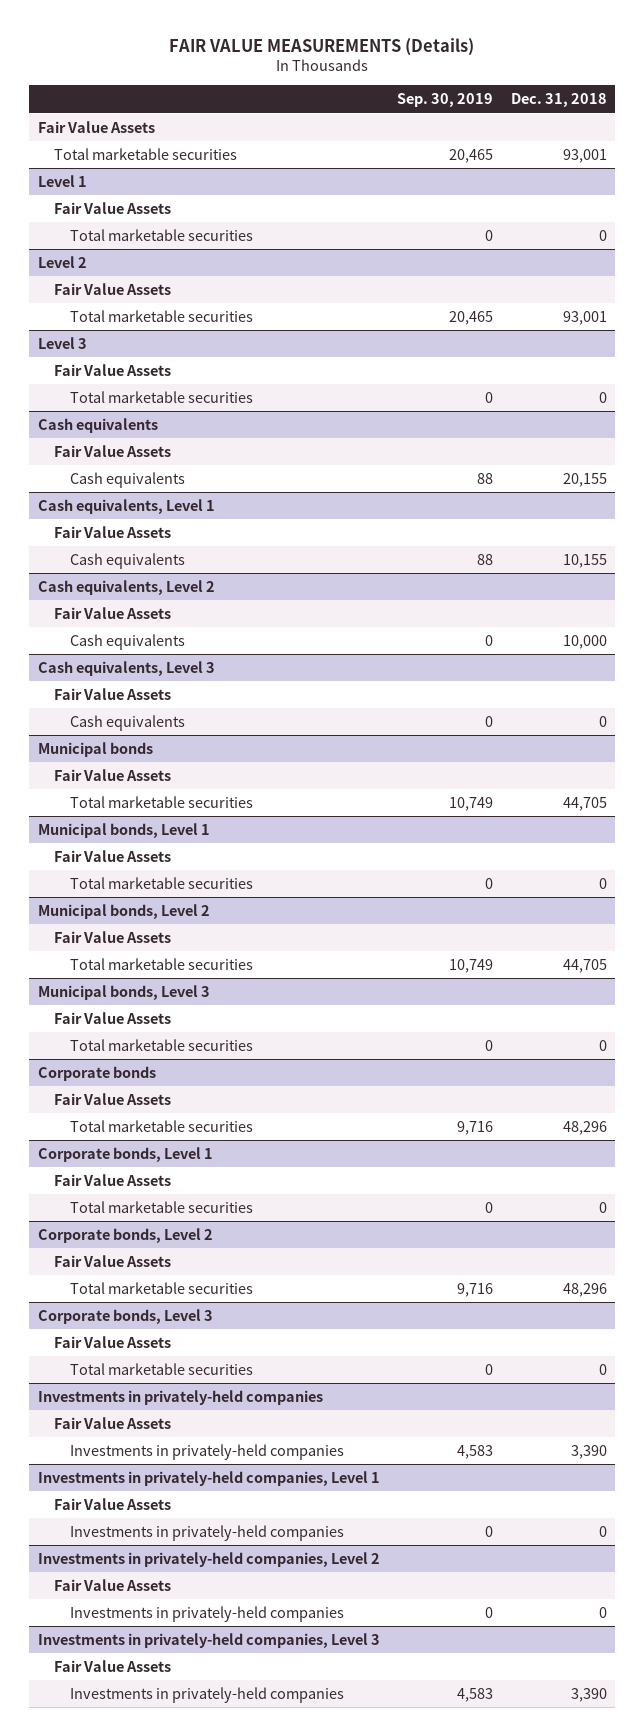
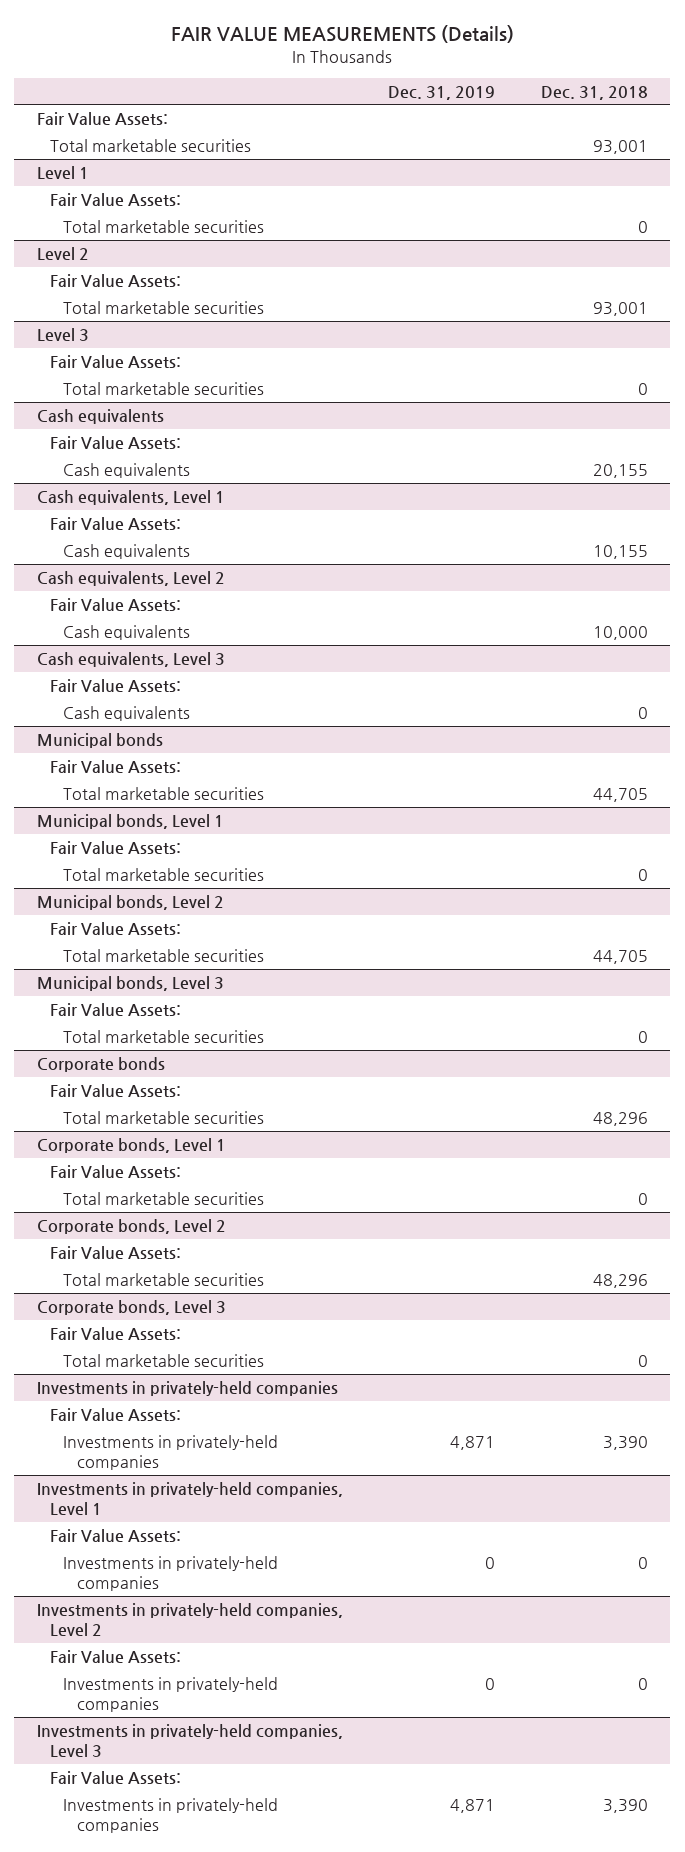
- | Sep. 30, 2019 | Dec. 31, 2018
+ | Dec. 31, 2019 | Dec. 31, 2018
- Fair Value Assets
+ Fair Value Assets:
@ Level 1
- Fair Value Assets
+ Fair Value Assets:
@ Level 2
- Fair Value Assets
+ Fair Value Assets:
@ Level 3
- Fair Value Assets
+ Fair Value Assets:
@ Cash equivalents
- Fair Value Assets
+ Fair Value Assets:
@ Cash equivalents, Level 1
- Fair Value Assets
+ Fair Value Assets:
@ Cash equivalents, Level 2
- Fair Value Assets
+ Fair Value Assets:
@ Cash equivalents, Level 3
- Fair Value Assets
+ Fair Value Assets:
@ Municipal bonds
- Fair Value Assets
+ Fair Value Assets:
@ Municipal bonds, Level 1
- Fair Value Assets
+ Fair Value Assets:
@ Municipal bonds, Level 2
- Fair Value Assets
+ Fair Value Assets:
@ Municipal bonds, Level 3
- Fair Value Assets
+ Fair Value Assets:
@ Corporate bonds
- Fair Value Assets
+ Fair Value Assets:
@ Corporate bonds, Level 1
- Fair Value Assets
+ Fair Value Assets:
@ Corporate bonds, Level 2
- Fair Value Assets
+ Fair Value Assets:
@ Corporate bonds, Level 3
- Fair Value Assets
+ Fair Value Assets:
@ Investments in privately-held companies
- Fair Value Assets
+ Fair Value Assets:
@ Investments in privately-held companies, Level 1
- Fair Value Assets
+ Fair Value Assets:
@ Investments in privately-held companies, Level 2
- Fair Value Assets
+ Fair Value Assets:
@ Investments in privately-held companies, Level 3
- Fair Value Assets
+ Fair Value Assets:

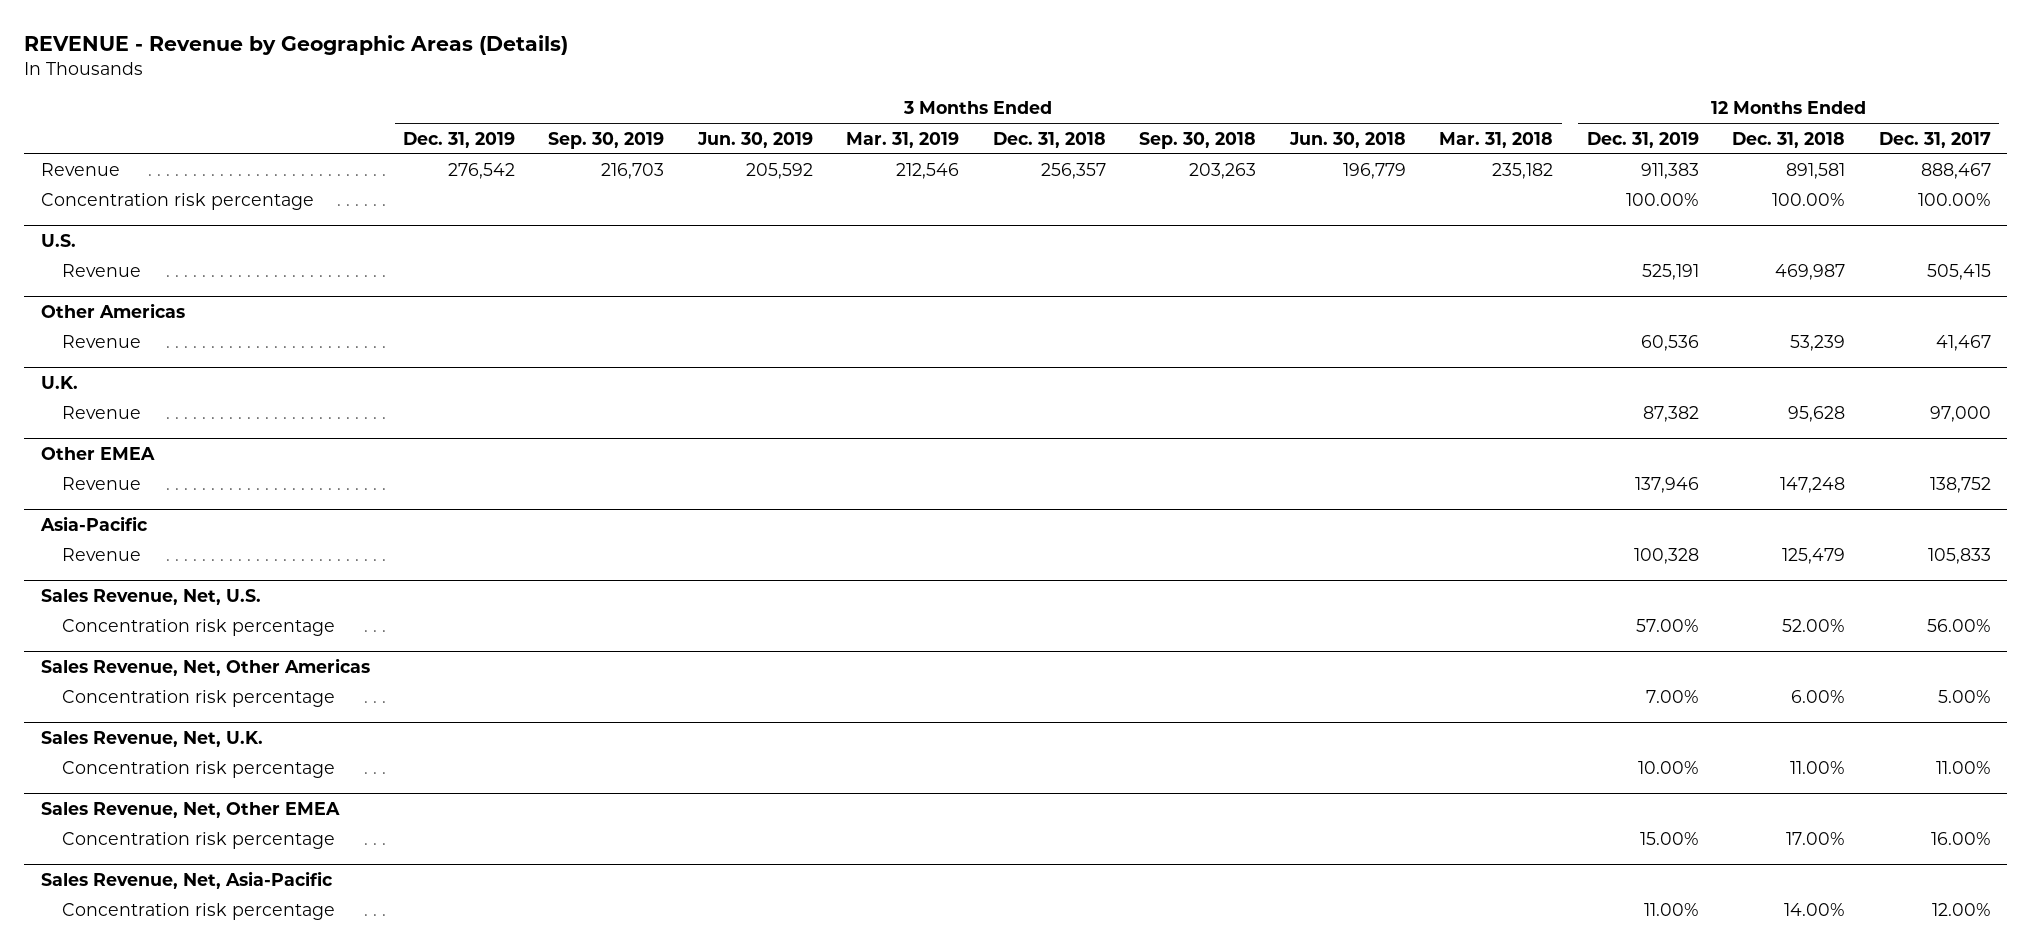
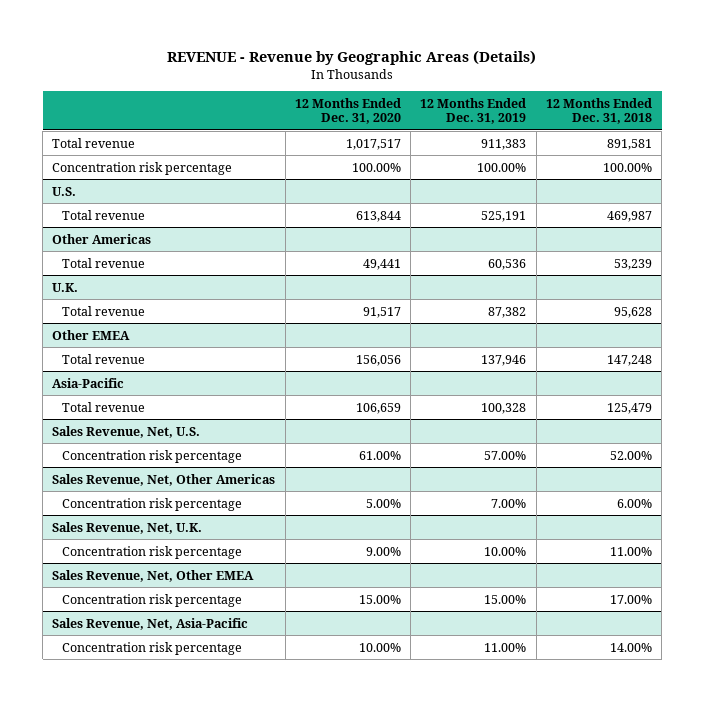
- | 3 Months Ended Dec. 31, 2019 | 3 Months Ended Sep. 30, 2019 | 3 Months Ended Jun. 30, 2019 | 3 Months Ended Mar. 31, 2019 | 3 Months Ended Dec. 31, 2018 | 3 Months Ended Sep. 30, 2018 | 3 Months Ended Jun. 30, 2018 | 3 Months Ended Mar. 31, 2018 | 12 Months Ended Dec. 31, 2019 | 12 Months Ended Dec. 31, 2018 | 12 Months Ended Dec. 31, 2017
+ | 12 Months Ended Dec. 31, 2020 | 12 Months Ended Dec. 31, 2019 | 12 Months Ended Dec. 31, 2018
- Revenue | 276,542 | 216,703 | 205,592 | 212,546 | 256,357 | 203,263 | 196,779 | 235,182 | 911,383 | 891,581 | 888,467
+ Total revenue | 1,017,517 | 911,383 | 891,581
@ U.S.
- Revenue | | | | | | | | | 525,191 | 469,987 | 505,415
+ Total revenue | 613,844 | 525,191 | 469,987
@ Other Americas
- Revenue | | | | | | | | | 60,536 | 53,239 | 41,467
+ Total revenue | 49,441 | 60,536 | 53,239
@ U.K.
- Revenue | | | | | | | | | 87,382 | 95,628 | 97,000
+ Total revenue | 91,517 | 87,382 | 95,628
@ Other EMEA
- Revenue | | | | | | | | | 137,946 | 147,248 | 138,752
+ Total revenue | 156,056 | 137,946 | 147,248
@ Asia-Pacific
- Revenue | | | | | | | | | 100,328 | 125,479 | 105,833
+ Total revenue | 106,659 | 100,328 | 125,479

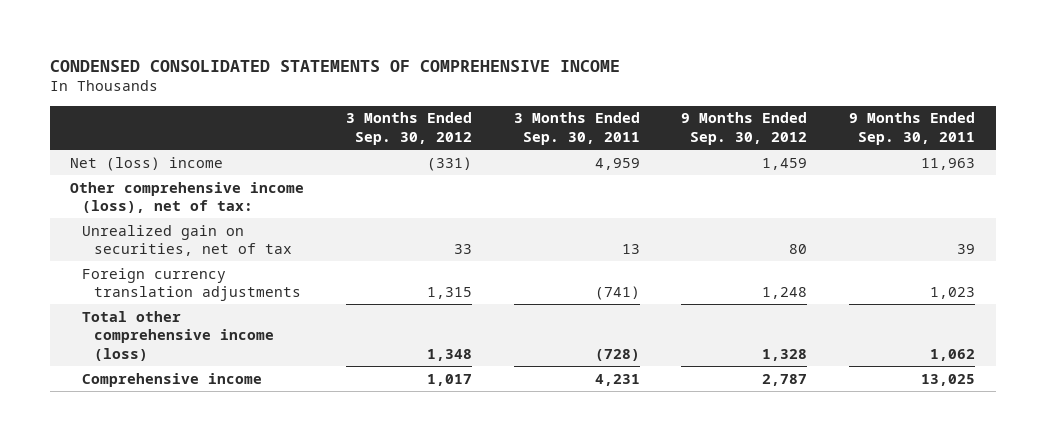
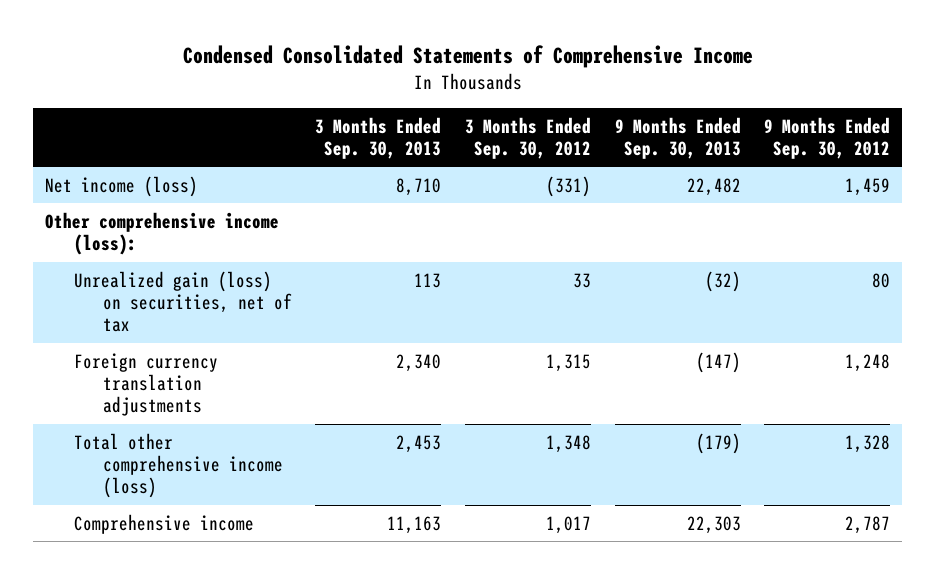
- CONDENSED CONSOLIDATED STATEMENTS OF COMPREHENSIVE INCOME
+ Condensed Consolidated Statements of Comprehensive Income
- | 3 Months Ended Sep. 30, 2012 | 3 Months Ended Sep. 30, 2011 | 9 Months Ended Sep. 30, 2012 | 9 Months Ended Sep. 30, 2011
+ | 3 Months Ended Sep. 30, 2013 | 3 Months Ended Sep. 30, 2012 | 9 Months Ended Sep. 30, 2013 | 9 Months Ended Sep. 30, 2012
- Net (loss) income | (331) | 4,959 | 1,459 | 11,963
- Other comprehensive income (loss), net of tax:
- Unrealized gain on securities, net of tax | 33 | 13 | 80 | 39
+ Net income (loss) | 8,710 | (331) | 22,482 | 1,459
+ Other comprehensive income (loss):
+ Unrealized gain (loss) on securities, net of tax | 113 | 33 | (32) | 80

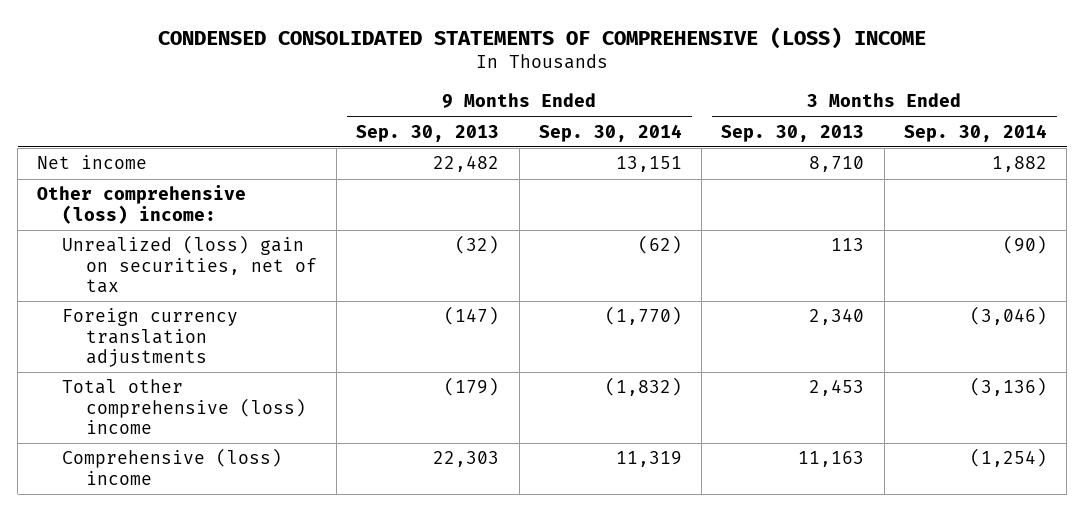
- Condensed Consolidated Statements of Comprehensive Income
+ CONDENSED CONSOLIDATED STATEMENTS OF COMPREHENSIVE (LOSS) INCOME
- | 3 Months Ended Sep. 30, 2013 | 3 Months Ended Sep. 30, 2012 | 9 Months Ended Sep. 30, 2013 | 9 Months Ended Sep. 30, 2012
+ | 9 Months Ended Sep. 30, 2013 | 9 Months Ended Sep. 30, 2014 | 3 Months Ended Sep. 30, 2013 | 3 Months Ended Sep. 30, 2014
- Net income (loss) | 8,710 | (331) | 22,482 | 1,459
- Other comprehensive income (loss):
- Unrealized gain (loss) on securities, net of tax | 113 | 33 | (32) | 80
+ Net income | 22,482 | 13,151 | 8,710 | 1,882
+ Other comprehensive (loss) income:
+ Unrealized (loss) gain on securities, net of tax | (32) | (62) | 113 | (90)
- Total other comprehensive income (loss) | 2,453 | 1,348 | (179) | 1,328
- Comprehensive income | 11,163 | 1,017 | 22,303 | 2,787
+ Total other comprehensive (loss) income | (179) | (1,832) | 2,453 | (3,136)
+ Comprehensive (loss) income | 22,303 | 11,319 | 11,163 | (1,254)

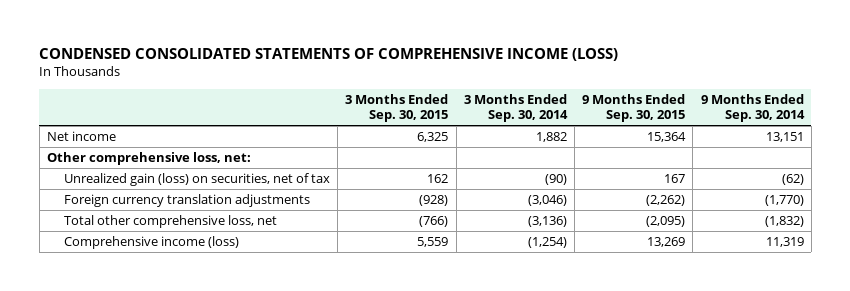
- CONDENSED CONSOLIDATED STATEMENTS OF COMPREHENSIVE (LOSS) INCOME
+ CONDENSED CONSOLIDATED STATEMENTS OF COMPREHENSIVE INCOME (LOSS)
- | 9 Months Ended Sep. 30, 2013 | 9 Months Ended Sep. 30, 2014 | 3 Months Ended Sep. 30, 2013 | 3 Months Ended Sep. 30, 2014
+ | 3 Months Ended Sep. 30, 2015 | 3 Months Ended Sep. 30, 2014 | 9 Months Ended Sep. 30, 2015 | 9 Months Ended Sep. 30, 2014
- Other comprehensive (loss) income:
- Unrealized (loss) gain on securities, net of tax | (32) | (62) | 113 | (90)
+ Other comprehensive loss, net:
+ Unrealized gain (loss) on securities, net of tax | 162 | (90) | 167 | (62)
- Total other comprehensive (loss) income | (179) | (1,832) | 2,453 | (3,136)
- Comprehensive (loss) income | 22,303 | 11,319 | 11,163 | (1,254)
+ Total other comprehensive loss, net | (766) | (3,136) | (2,095) | (1,832)
+ Comprehensive income (loss) | 5,559 | (1,254) | 13,269 | 11,319

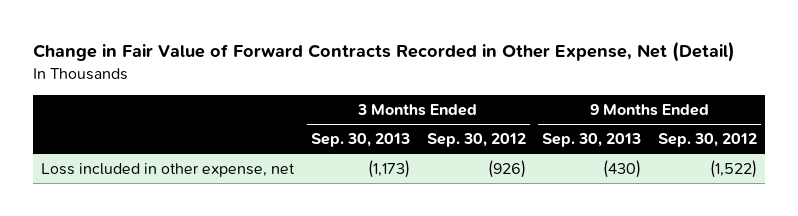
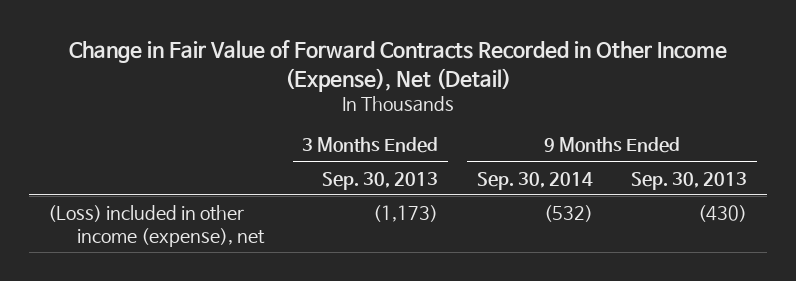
- Change in Fair Value of Forward Contracts Recorded in Other Expense, Net (Detail)
+ Change in Fair Value of Forward Contracts Recorded in Other Income (Expense), Net (Detail)
- | 3 Months Ended Sep. 30, 2013 | 3 Months Ended Sep. 30, 2012 | 9 Months Ended Sep. 30, 2013 | 9 Months Ended Sep. 30, 2012
+ | 3 Months Ended Sep. 30, 2013 | 9 Months Ended Sep. 30, 2014 | 9 Months Ended Sep. 30, 2013
- Loss included in other expense, net | (1,173) | (926) | (430) | (1,522)
+ (Loss) included in other income (expense), net | (1,173) | (532) | (430)

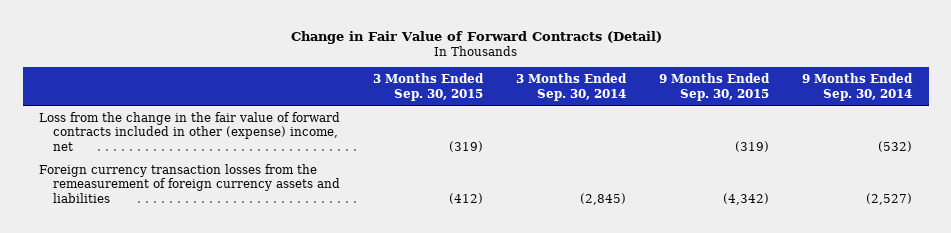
- Change in Fair Value of Forward Contracts Recorded in Other Income (Expense), Net (Detail)
+ Change in Fair Value of Forward Contracts (Detail)
- | 3 Months Ended Sep. 30, 2013 | 9 Months Ended Sep. 30, 2014 | 9 Months Ended Sep. 30, 2013
+ | 3 Months Ended Sep. 30, 2015 | 3 Months Ended Sep. 30, 2014 | 9 Months Ended Sep. 30, 2015 | 9 Months Ended Sep. 30, 2014
- (Loss) included in other income (expense), net | (1,173) | (532) | (430)
+ Loss from the change in the fair value of forward contracts included in other (expense) income, net | (319) | | (319) | (532)
+ Foreign currency transaction losses from the remeasurement of foreign currency assets and liabilities | (412) | (2,845) | (4,342) | (2,527)

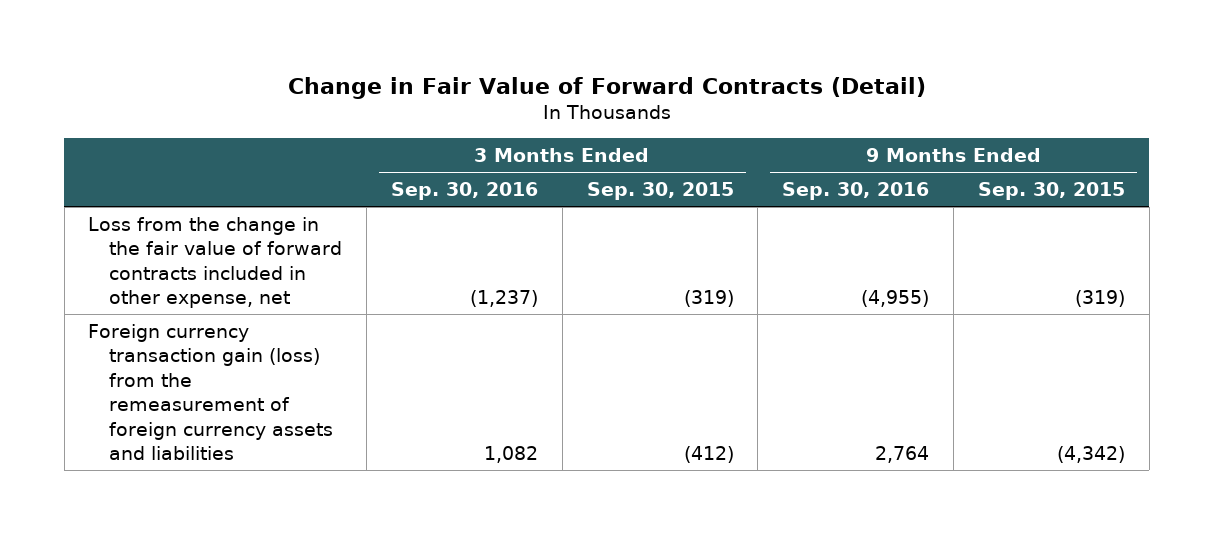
- | 3 Months Ended Sep. 30, 2015 | 3 Months Ended Sep. 30, 2014 | 9 Months Ended Sep. 30, 2015 | 9 Months Ended Sep. 30, 2014
+ | 3 Months Ended Sep. 30, 2016 | 3 Months Ended Sep. 30, 2015 | 9 Months Ended Sep. 30, 2016 | 9 Months Ended Sep. 30, 2015
- Loss from the change in the fair value of forward contracts included in other (expense) income, net | (319) | | (319) | (532)
- Foreign currency transaction losses from the remeasurement of foreign currency assets and liabilities | (412) | (2,845) | (4,342) | (2,527)
+ Loss from the change in the fair value of forward contracts included in other expense, net | (1,237) | (319) | (4,955) | (319)
+ Foreign currency transaction gain (loss) from the remeasurement of foreign currency assets and liabilities | 1,082 | (412) | 2,764 | (4,342)

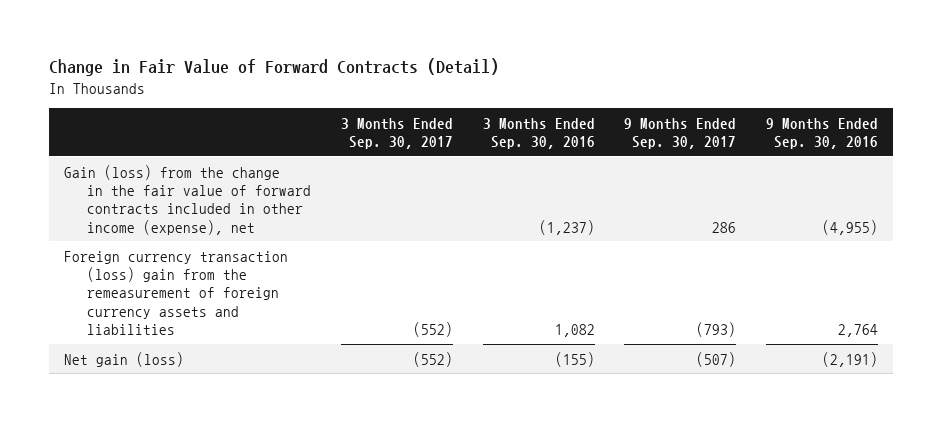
- | 3 Months Ended Sep. 30, 2016 | 3 Months Ended Sep. 30, 2015 | 9 Months Ended Sep. 30, 2016 | 9 Months Ended Sep. 30, 2015
+ | 3 Months Ended Sep. 30, 2017 | 3 Months Ended Sep. 30, 2016 | 9 Months Ended Sep. 30, 2017 | 9 Months Ended Sep. 30, 2016
- Loss from the change in the fair value of forward contracts included in other expense, net | (1,237) | (319) | (4,955) | (319)
- Foreign currency transaction gain (loss) from the remeasurement of foreign currency assets and liabilities | 1,082 | (412) | 2,764 | (4,342)
+ Gain (loss) from the change in the fair value of forward contracts included in other income (expense), net | | (1,237) | 286 | (4,955)
+ Foreign currency transaction (loss) gain from the remeasurement of foreign currency assets and liabilities | (552) | 1,082 | (793) | 2,764
+ Net gain (loss) | (552) | (155) | (507) | (2,191)

